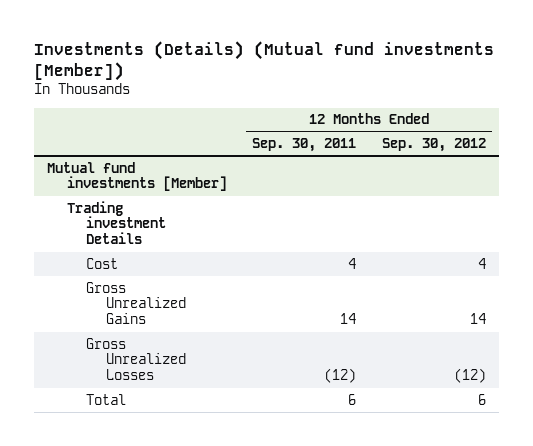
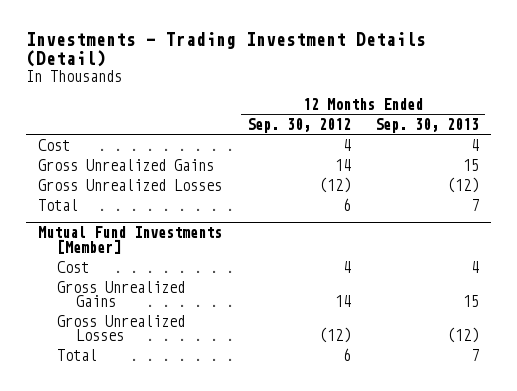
- Investments (Details) (Mutual fund investments [Member])
+ Investments - Trading Investment Details (Detail)
- | 12 Months Ended Sep. 30, 2011 | 12 Months Ended Sep. 30, 2012
+ | 12 Months Ended Sep. 30, 2012 | 12 Months Ended Sep. 30, 2013
- Mutual fund investments [Member]
- Trading investment Details
+ Mutual Fund Investments [Member]
+ Cost | 4 | 4
+ Gross Unrealized Gains | 14 | 15
+ Gross Unrealized Losses | (12) | (12)
+ Total | 6 | 7

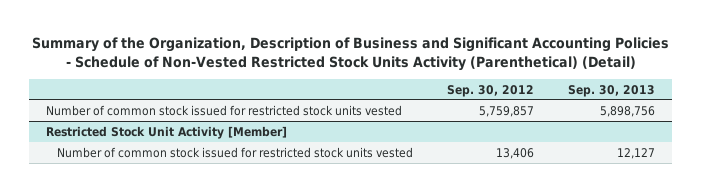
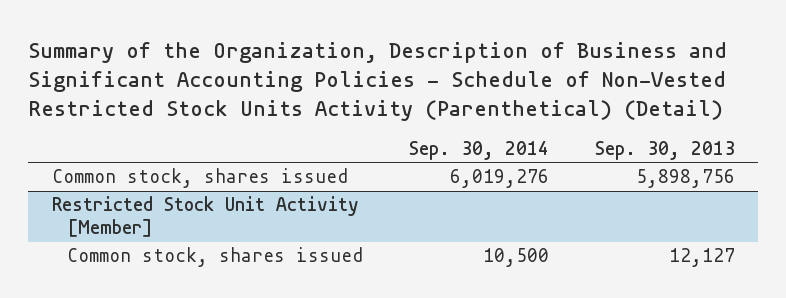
- | Sep. 30, 2012 | Sep. 30, 2013
+ | Sep. 30, 2014 | Sep. 30, 2013
- Number of common stock issued for restricted stock units vested | 5,759,857 | 5,898,756
+ Common stock, shares issued | 6,019,276 | 5,898,756
@ Restricted Stock Unit Activity [Member]
- Number of common stock issued for restricted stock units vested | 13,406 | 12,127
+ Common stock, shares issued | 10,500 | 12,127

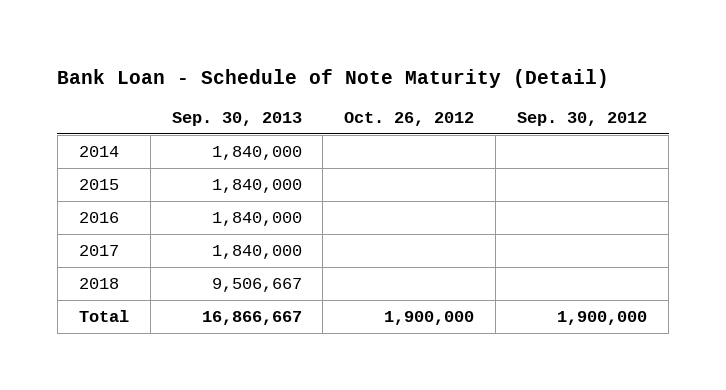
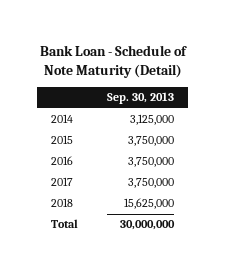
- | Sep. 30, 2013 | Oct. 26, 2012 | Sep. 30, 2012
+ | Sep. 30, 2013
- 2014 | 1,840,000 | |
- 2015 | 1,840,000 | |
- 2016 | 1,840,000 | |
- 2017 | 1,840,000 | |
- 2018 | 9,506,667 | |
- Total | 16,866,667 | 1,900,000 | 1,900,000
+ 2014 | 3,125,000
+ 2015 | 3,750,000
+ 2016 | 3,750,000
+ 2017 | 3,750,000
+ 2018 | 15,625,000
+ Total | 30,000,000

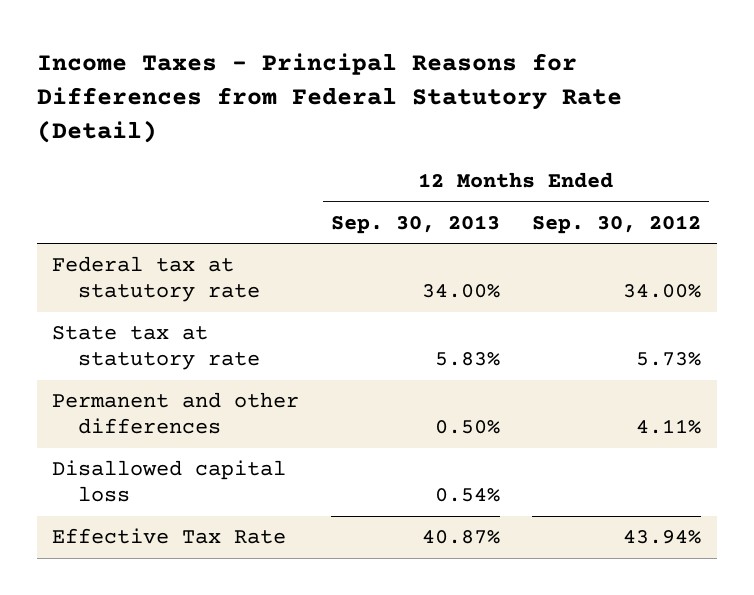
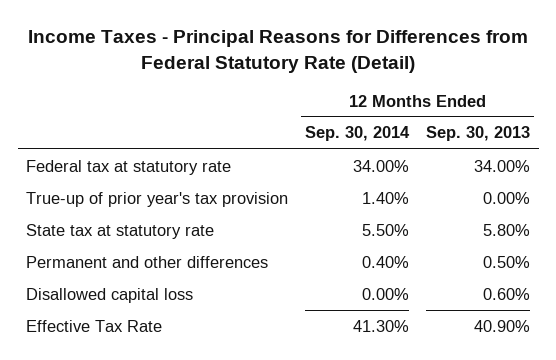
- | 12 Months Ended Sep. 30, 2013 | 12 Months Ended Sep. 30, 2012
+ | 12 Months Ended Sep. 30, 2014 | 12 Months Ended Sep. 30, 2013
- State tax at statutory rate | 5.83% | 5.73%
+ True-up of prior year's tax provision | 1.40% | 0.00%
+ State tax at statutory rate | 5.50% | 5.80%
- Disallowed capital loss | 0.54% |
- Effective Tax Rate | 40.87% | 43.94%
+ Disallowed capital loss | 0.00% | 0.60%
+ Effective Tax Rate | 41.30% | 40.90%

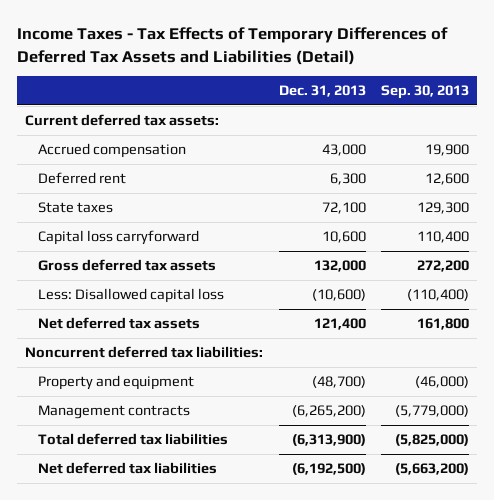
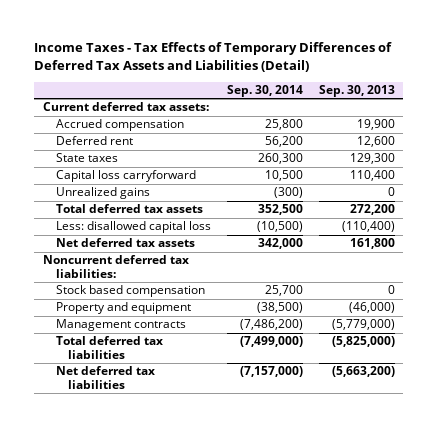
- | Dec. 31, 2013 | Sep. 30, 2013
+ | Sep. 30, 2014 | Sep. 30, 2013
- Gross deferred tax assets | 132,000 | 272,200
- Less: Disallowed capital loss | (10,600) | (110,400)
+ Unrealized gains | (300) | 0
+ Total deferred tax assets | 352,500 | 272,200
+ Less: disallowed capital loss | (10,500) | (110,400)
+ Stock based compensation | 25,700 | 0

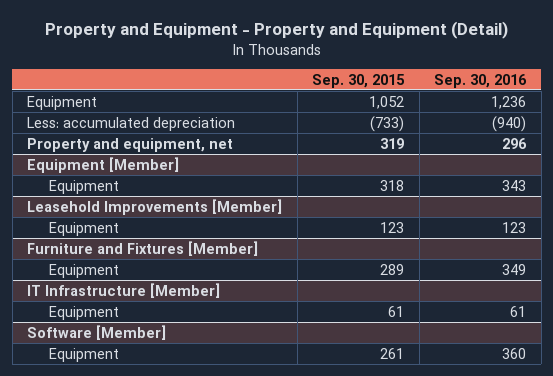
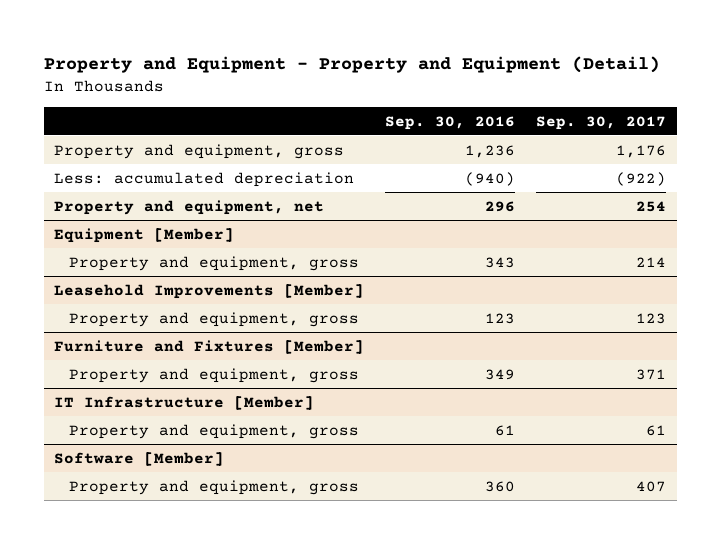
- | Sep. 30, 2015 | Sep. 30, 2016
+ | Sep. 30, 2016 | Sep. 30, 2017
- Equipment | 1,052 | 1,236
+ Property and equipment, gross | 1,236 | 1,176
@ Equipment [Member]
- Equipment | 318 | 343
+ Property and equipment, gross | 343 | 214
@ Leasehold Improvements [Member]
- Equipment | 123 | 123
+ Property and equipment, gross | 123 | 123
@ Furniture and Fixtures [Member]
- Equipment | 289 | 349
+ Property and equipment, gross | 349 | 371
@ IT Infrastructure [Member]
- Equipment | 61 | 61
+ Property and equipment, gross | 61 | 61
@ Software [Member]
- Equipment | 261 | 360
+ Property and equipment, gross | 360 | 407

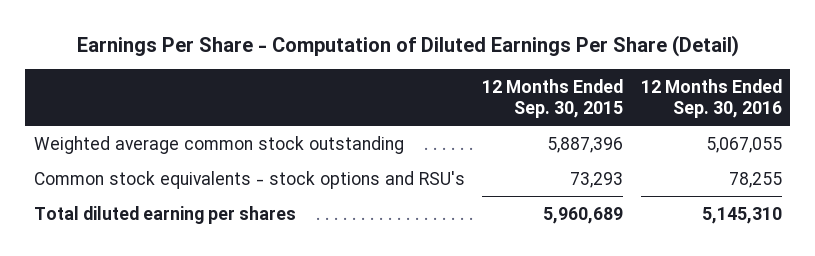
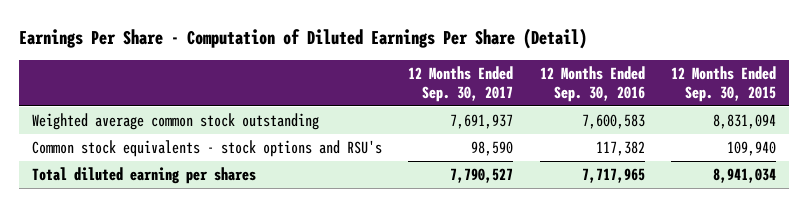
- | 12 Months Ended Sep. 30, 2015 | 12 Months Ended Sep. 30, 2016
+ | 12 Months Ended Sep. 30, 2017 | 12 Months Ended Sep. 30, 2016 | 12 Months Ended Sep. 30, 2015
- Weighted average common stock outstanding | 5,887,396 | 5,067,055
- Common stock equivalents - stock options and RSU's | 73,293 | 78,255
- Total diluted earning per shares | 5,960,689 | 5,145,310
+ Weighted average common stock outstanding | 7,691,937 | 7,600,583 | 8,831,094
+ Common stock equivalents - stock options and RSU's | 98,590 | 117,382 | 109,940
+ Total diluted earning per shares | 7,790,527 | 7,717,965 | 8,941,034

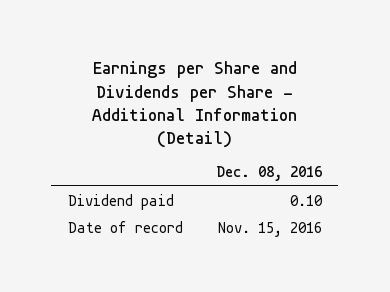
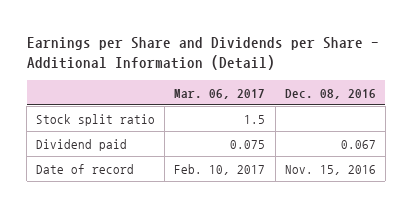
- | Dec. 08, 2016
+ | Mar. 06, 2017 | Dec. 08, 2016
- Dividend paid | 0.10
+ Stock split ratio | 1.5 |
+ Dividend paid | 0.075 | 0.067

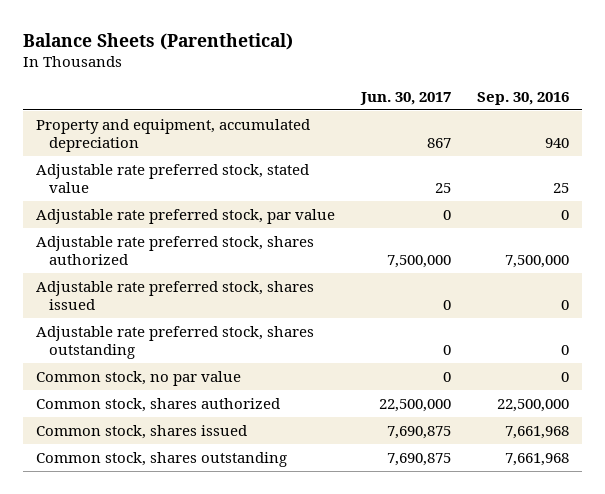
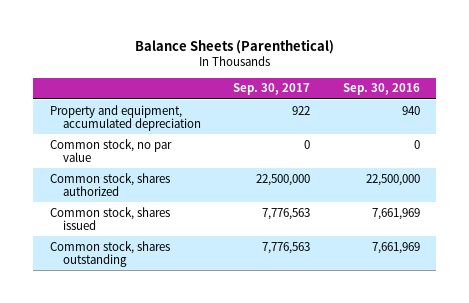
- | Jun. 30, 2017 | Sep. 30, 2016
+ | Sep. 30, 2017 | Sep. 30, 2016
- Adjustable rate preferred stock, stated value | 25 | 25
- Adjustable rate preferred stock, par value | 0 | 0
- Adjustable rate preferred stock, shares authorized | 7,500,000 | 7,500,000
- Adjustable rate preferred stock, shares issued | 0 | 0
- Adjustable rate preferred stock, shares outstanding | 0 | 0
- Common stock, shares issued | 7,690,875 | 7,661,968
- Common stock, shares outstanding | 7,690,875 | 7,661,968
+ Common stock, shares issued | 7,776,563 | 7,661,969
+ Common stock, shares outstanding | 7,776,563 | 7,661,969

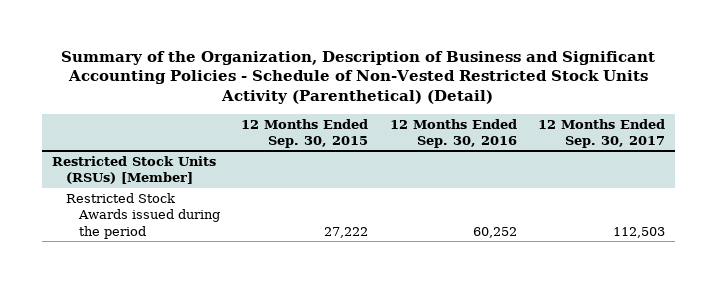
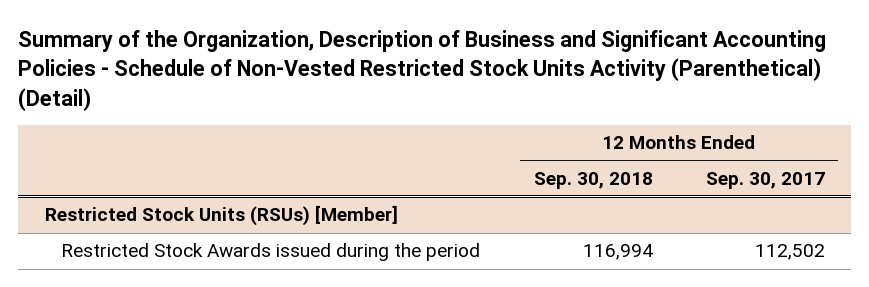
- | 12 Months Ended Sep. 30, 2015 | 12 Months Ended Sep. 30, 2016 | 12 Months Ended Sep. 30, 2017
+ | 12 Months Ended Sep. 30, 2018 | 12 Months Ended Sep. 30, 2017
@ Restricted Stock Units (RSUs) [Member]
- Restricted Stock Awards issued during the period | 27,222 | 60,252 | 112,503
+ Restricted Stock Awards issued during the period | 116,994 | 112,502

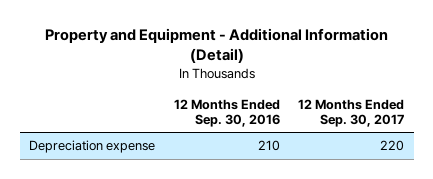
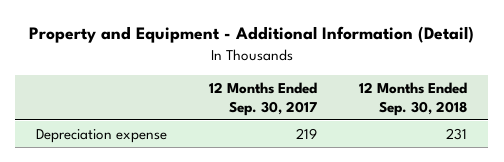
- | 12 Months Ended Sep. 30, 2016 | 12 Months Ended Sep. 30, 2017
+ | 12 Months Ended Sep. 30, 2017 | 12 Months Ended Sep. 30, 2018
- Depreciation expense | 210 | 220
+ Depreciation expense | 219 | 231

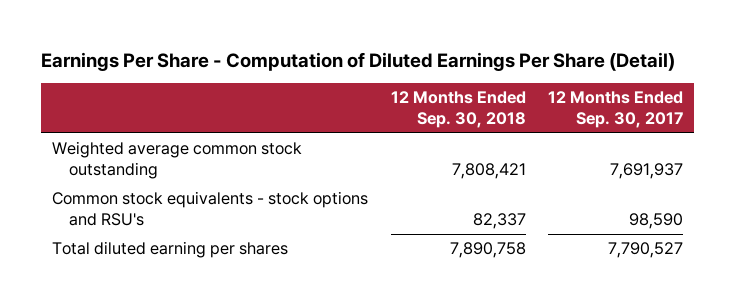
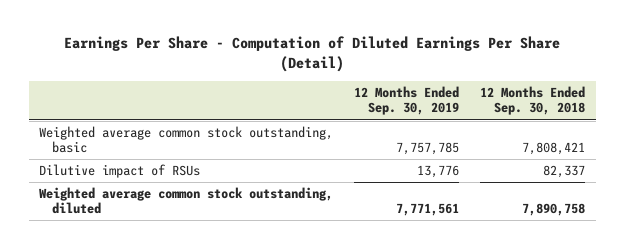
- | 12 Months Ended Sep. 30, 2018 | 12 Months Ended Sep. 30, 2017
+ | 12 Months Ended Sep. 30, 2019 | 12 Months Ended Sep. 30, 2018
- Weighted average common stock outstanding | 7,808,421 | 7,691,937
- Common stock equivalents - stock options and RSU's | 82,337 | 98,590
- Total diluted earning per shares | 7,890,758 | 7,790,527
+ Weighted average common stock outstanding, basic | 7,757,785 | 7,808,421
+ Dilutive impact of RSUs | 13,776 | 82,337
+ Weighted average common stock outstanding, diluted | 7,771,561 | 7,890,758

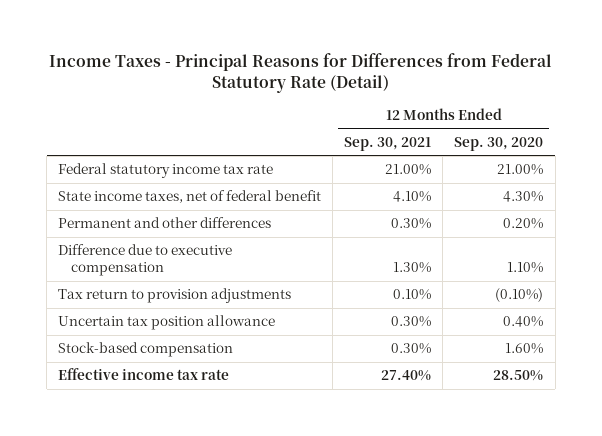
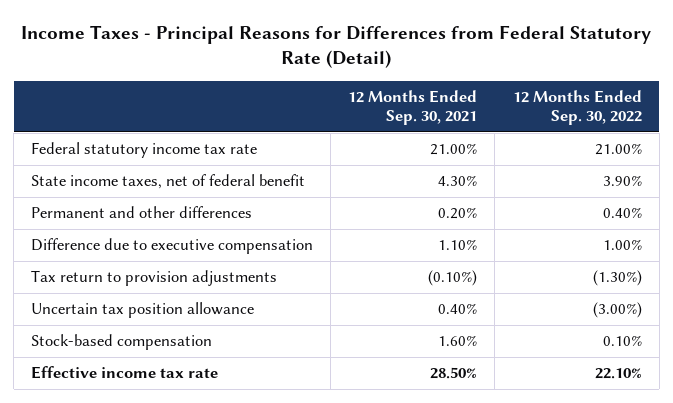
- | 12 Months Ended Sep. 30, 2021 | 12 Months Ended Sep. 30, 2020
+ | 12 Months Ended Sep. 30, 2021 | 12 Months Ended Sep. 30, 2022
- State income taxes, net of federal benefit | 4.10% | 4.30%
- Permanent and other differences | 0.30% | 0.20%
- Difference due to executive compensation | 1.30% | 1.10%
- Tax return to provision adjustments | 0.10% | (0.10%)
- Uncertain tax position allowance | 0.30% | 0.40%
- Stock-based compensation | 0.30% | 1.60%
- Effective income tax rate | 27.40% | 28.50%
+ State income taxes, net of federal benefit | 4.30% | 3.90%
+ Permanent and other differences | 0.20% | 0.40%
+ Difference due to executive compensation | 1.10% | 1.00%
+ Tax return to provision adjustments | (0.10%) | (1.30%)
+ Uncertain tax position allowance | 0.40% | (3.00%)
+ Stock-based compensation | 1.60% | 0.10%
+ Effective income tax rate | 28.50% | 22.10%

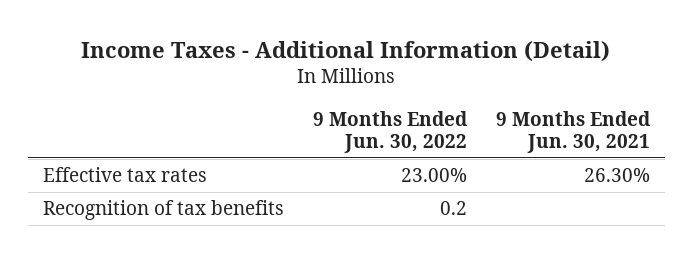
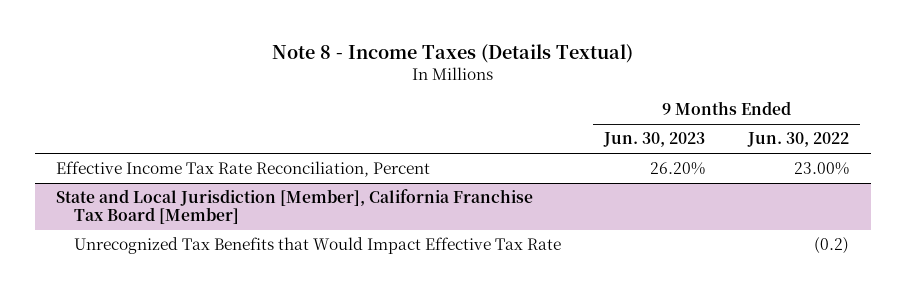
- Income Taxes - Additional Information (Detail)
+ Note 8 - Income Taxes (Details Textual)
- | 9 Months Ended Jun. 30, 2022 | 9 Months Ended Jun. 30, 2021
+ | 9 Months Ended Jun. 30, 2023 | 9 Months Ended Jun. 30, 2022
- Effective tax rates | 23.00% | 26.30%
- Recognition of tax benefits | 0.2 |
+ Effective Income Tax Rate Reconciliation, Percent | 26.20% | 23.00%
+ State and Local Jurisdiction [Member], California Franchise Tax Board [Member]
+ Unrecognized Tax Benefits that Would Impact Effective Tax Rate | | (0.2)

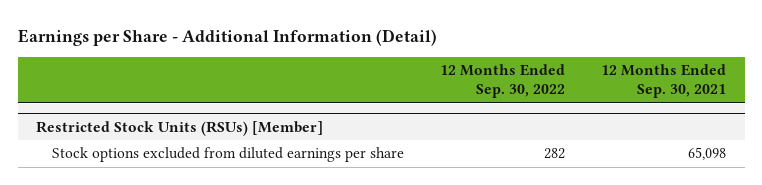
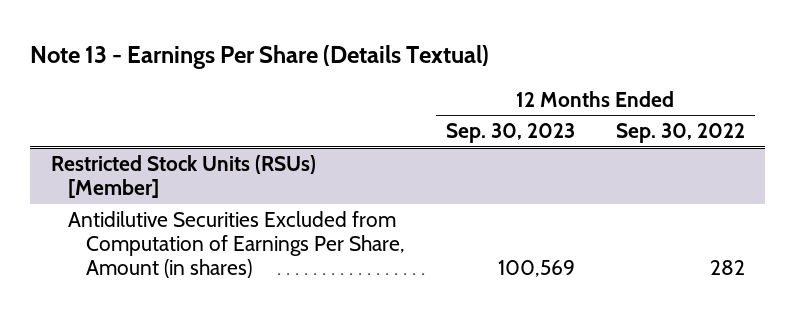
- Earnings per Share - Additional Information (Detail)
+ Note 13 - Earnings Per Share (Details Textual)
- | 12 Months Ended Sep. 30, 2022 | 12 Months Ended Sep. 30, 2021
+ | 12 Months Ended Sep. 30, 2023 | 12 Months Ended Sep. 30, 2022
@ Restricted Stock Units (RSUs) [Member]
- Stock options excluded from diluted earnings per share | 282 | 65,098
+ Antidilutive Securities Excluded from Computation of Earnings Per Share, Amount (in shares) | 100,569 | 282

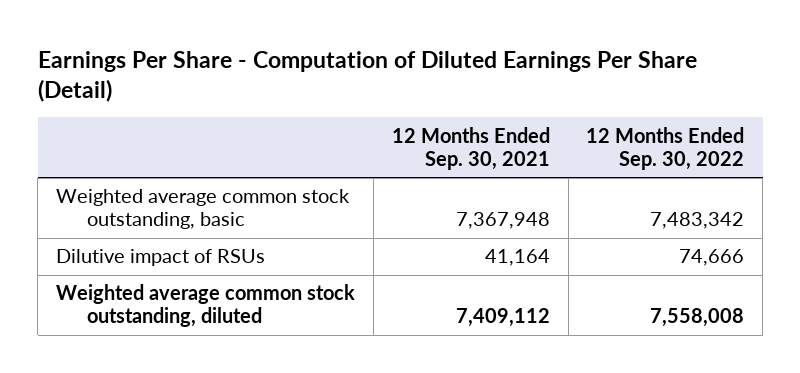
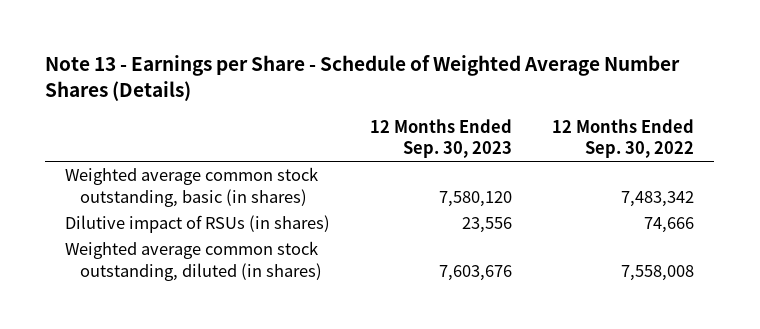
- Earnings Per Share - Computation of Diluted Earnings Per Share (Detail)
+ Note 13 - Earnings per Share - Schedule of Weighted Average Number Shares (Details)
- | 12 Months Ended Sep. 30, 2021 | 12 Months Ended Sep. 30, 2022
+ | 12 Months Ended Sep. 30, 2023 | 12 Months Ended Sep. 30, 2022
- Weighted average common stock outstanding, basic | 7,367,948 | 7,483,342
- Dilutive impact of RSUs | 41,164 | 74,666
- Weighted average common stock outstanding, diluted | 7,409,112 | 7,558,008
+ Weighted average common stock outstanding, basic (in shares) | 7,580,120 | 7,483,342
+ Dilutive impact of RSUs (in shares) | 23,556 | 74,666
+ Weighted average common stock outstanding, diluted (in shares) | 7,603,676 | 7,558,008

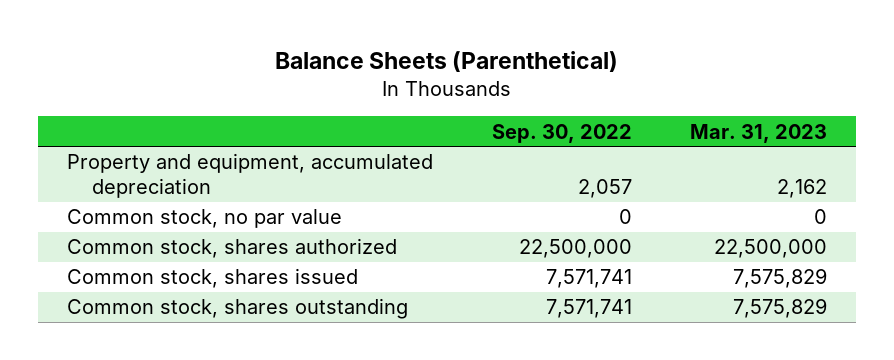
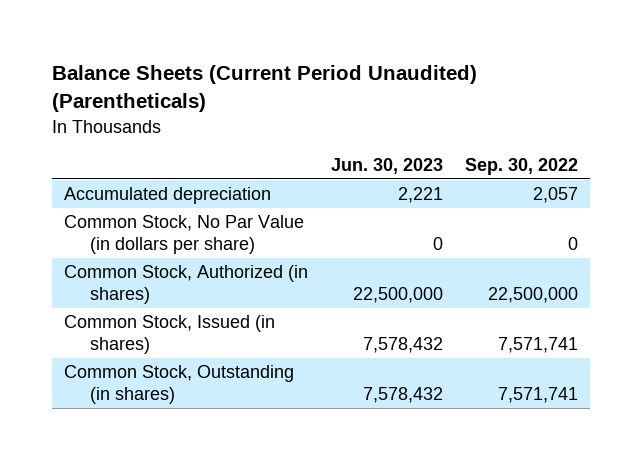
- Balance Sheets (Parenthetical)
+ Balance Sheets (Current Period Unaudited) (Parentheticals)
- | Sep. 30, 2022 | Mar. 31, 2023
+ | Jun. 30, 2023 | Sep. 30, 2022
- Property and equipment, accumulated depreciation | 2,057 | 2,162
- Common stock, no par value | 0 | 0
- Common stock, shares authorized | 22,500,000 | 22,500,000
- Common stock, shares issued | 7,571,741 | 7,575,829
- Common stock, shares outstanding | 7,571,741 | 7,575,829
+ Accumulated depreciation | 2,221 | 2,057
+ Common Stock, No Par Value (in dollars per share) | 0 | 0
+ Common Stock, Authorized (in shares) | 22,500,000 | 22,500,000
+ Common Stock, Issued (in shares) | 7,578,432 | 7,571,741
+ Common Stock, Outstanding (in shares) | 7,578,432 | 7,571,741

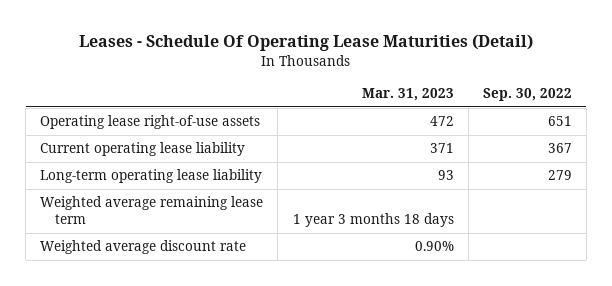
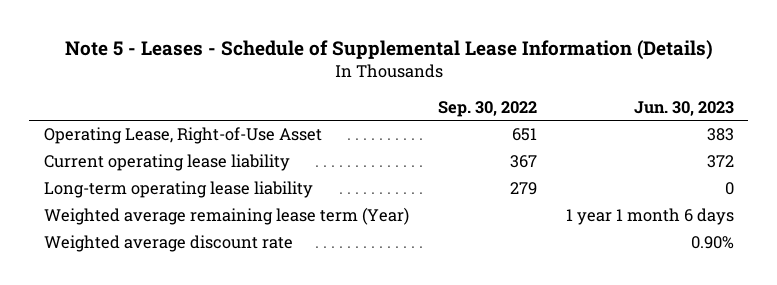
- Leases - Schedule Of Operating Lease Maturities (Detail)
+ Note 5 - Leases - Schedule of Supplemental Lease Information (Details)
- | Mar. 31, 2023 | Sep. 30, 2022
+ | Sep. 30, 2022 | Jun. 30, 2023
- Operating lease right-of-use assets | 472 | 651
+ Operating Lease, Right-of-Use Asset | 651 | 383
- Weighted average remaining lease term | 1 year 3 months 18 days |
+ Weighted average remaining lease term (Year) | | 1 year 1 month 6 days

